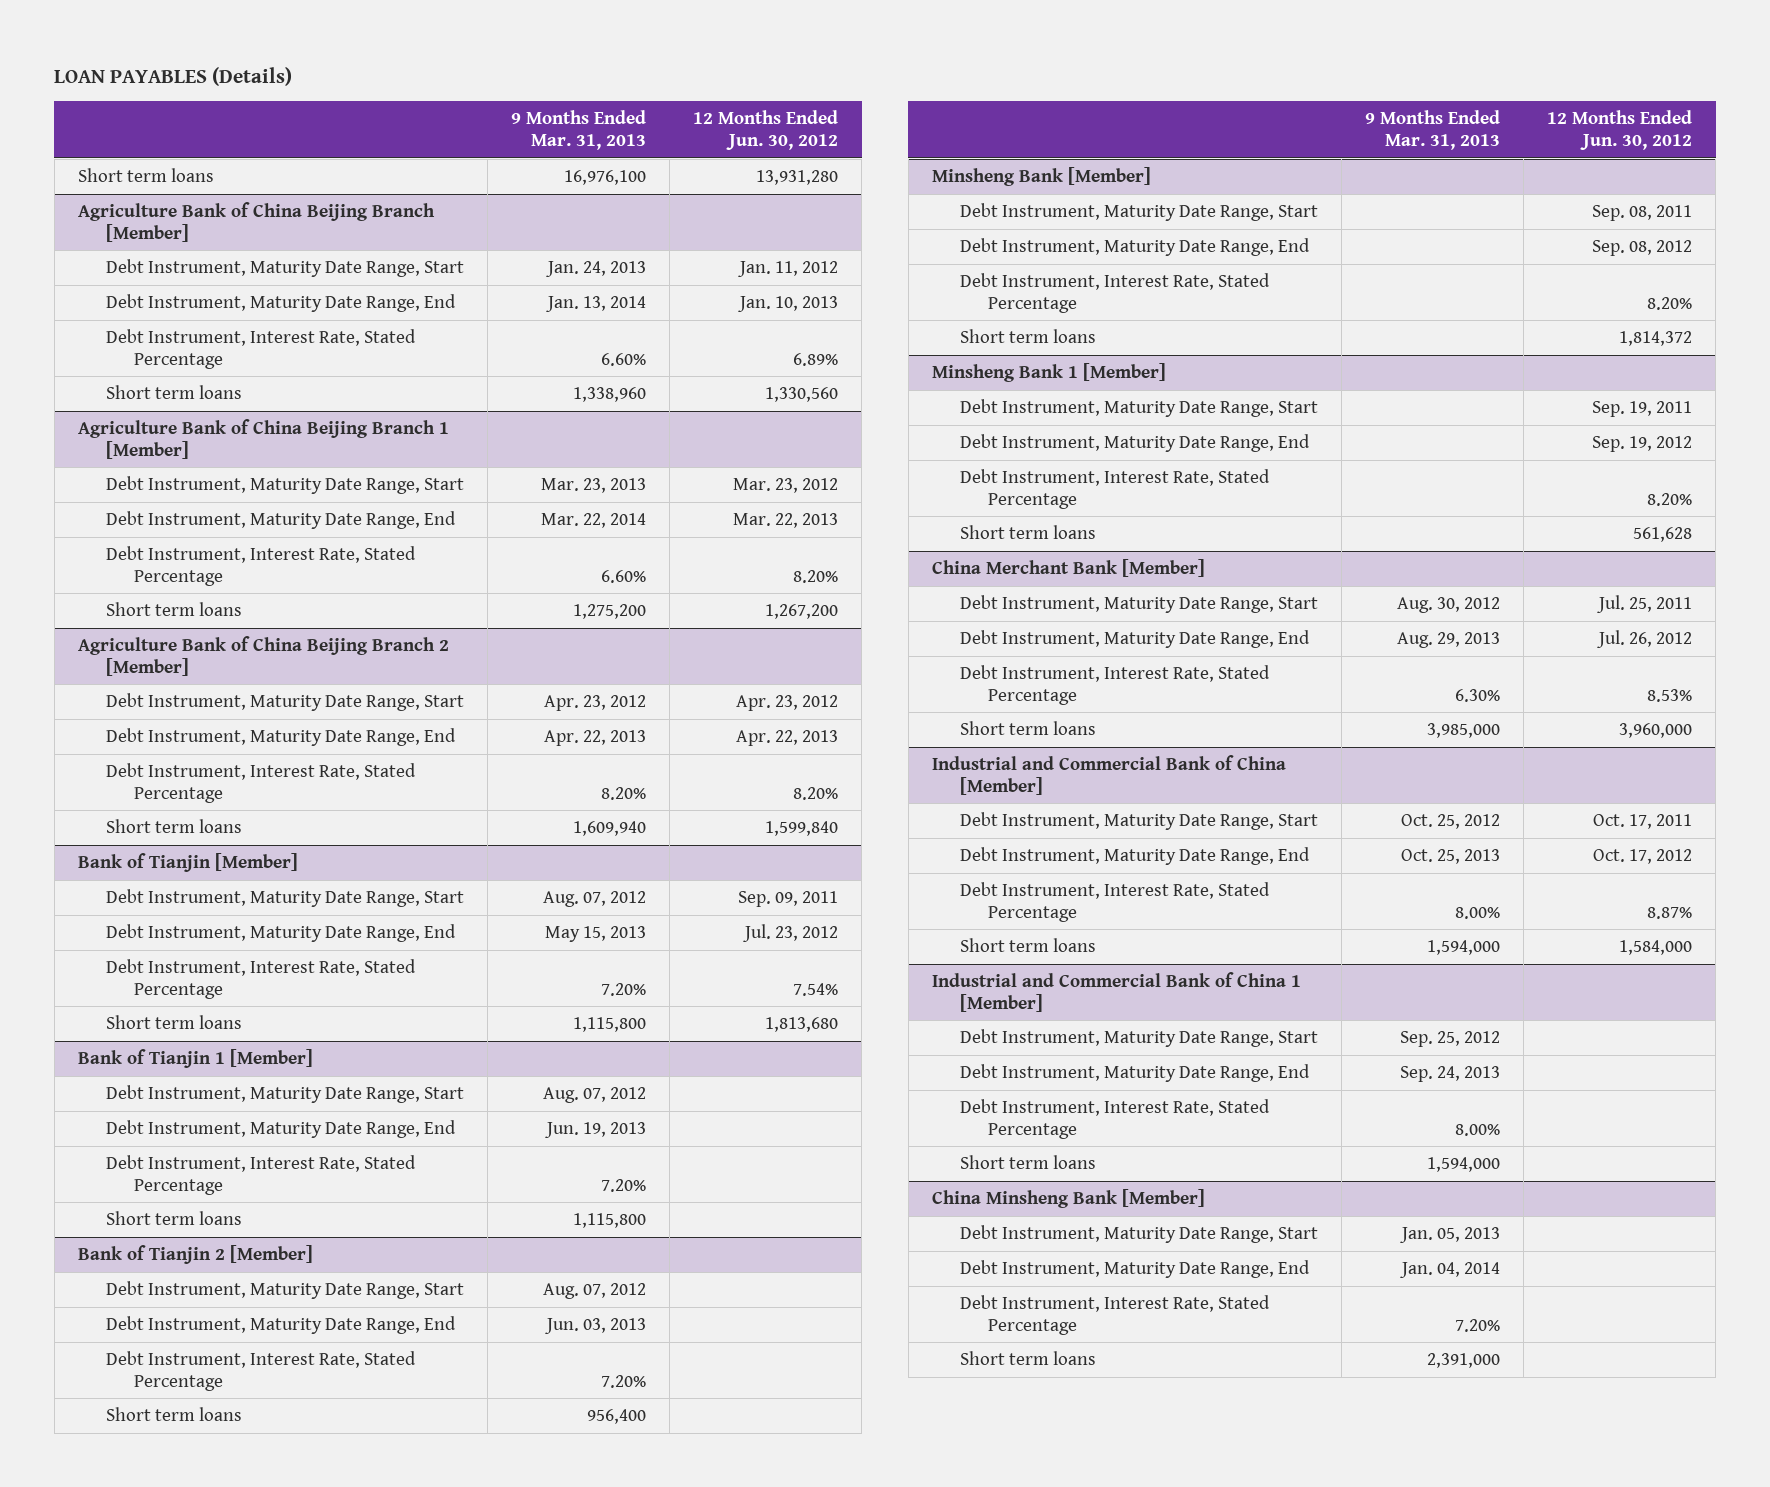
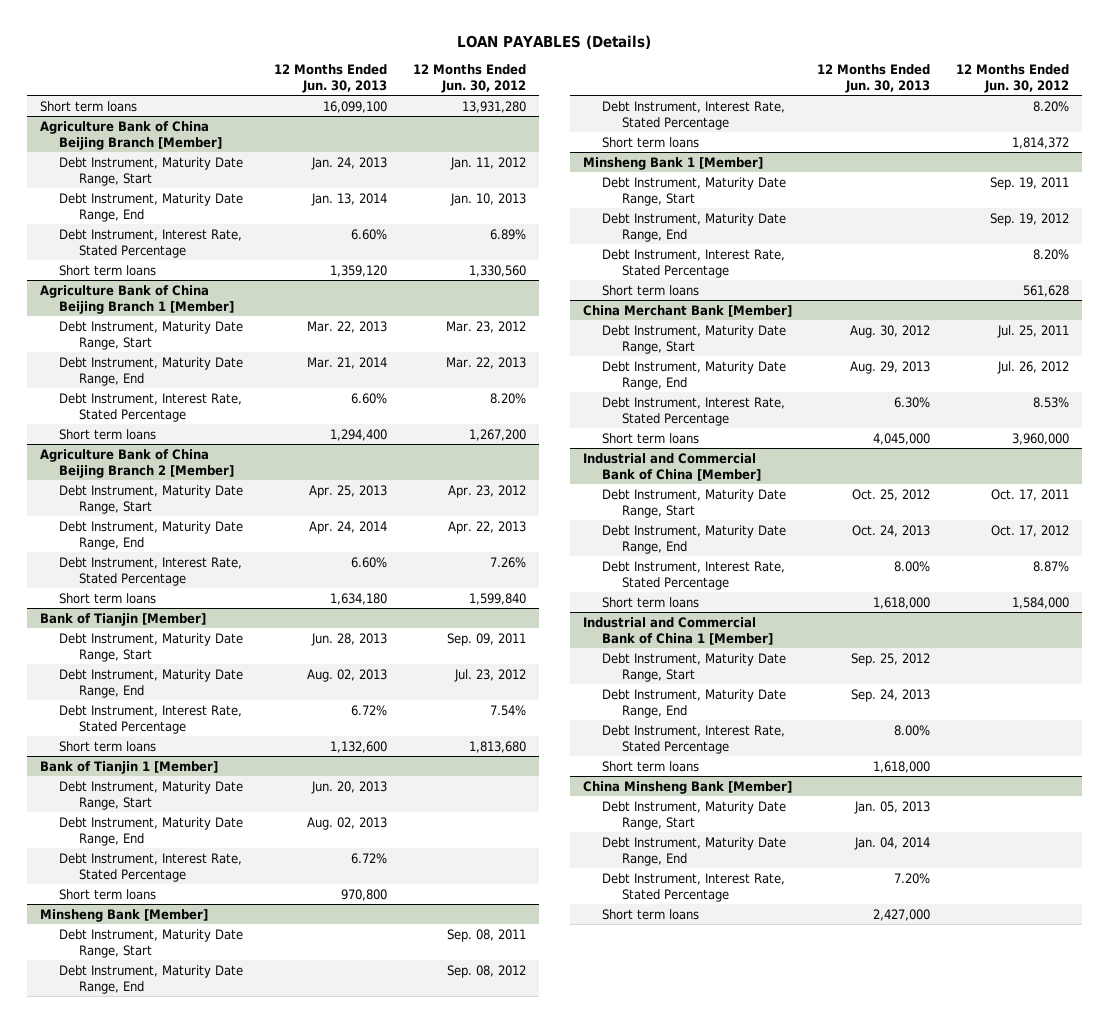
- | 9 Months Ended Mar. 31, 2013 | 12 Months Ended Jun. 30, 2012
+ | 12 Months Ended Jun. 30, 2013 | 12 Months Ended Jun. 30, 2012
@ Agriculture Bank of China Beijing Branch 2 [Member]
- Debt Instrument, Interest Rate, Stated Percentage | 8.20% | 8.20%
+ Debt Instrument, Interest Rate, Stated Percentage | 6.60% | 7.26%
- Bank of Tianjin 2 [Member]
- Debt Instrument, Maturity Date Range, Start | Aug. 07, 2012 |
- Debt Instrument, Maturity Date Range, End | Jun. 03, 2013 |
- Debt Instrument, Interest Rate, Stated Percentage | 7.20% |
- Short term loans | 956,400 |

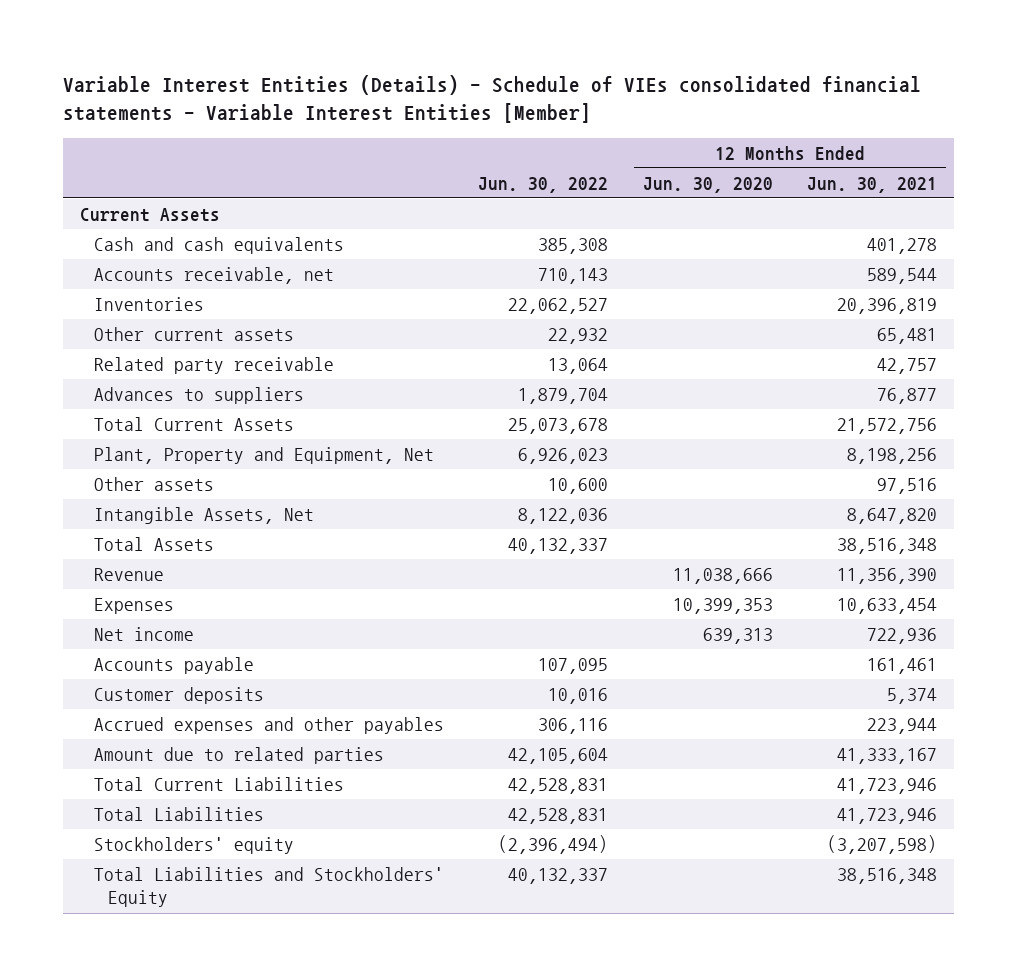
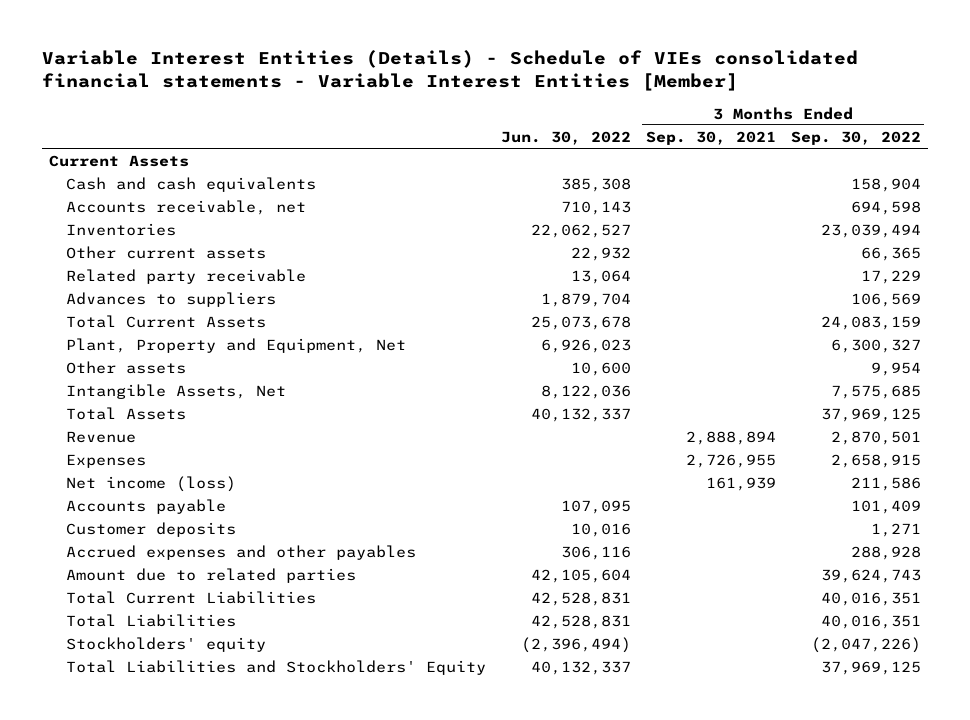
- | Jun. 30, 2022 | 12 Months Ended Jun. 30, 2020 | 12 Months Ended Jun. 30, 2021
+ | Jun. 30, 2022 | 3 Months Ended Sep. 30, 2021 | 3 Months Ended Sep. 30, 2022
- Net income | | 639,313 | 722,936
+ Net income (loss) | | 161,939 | 211,586

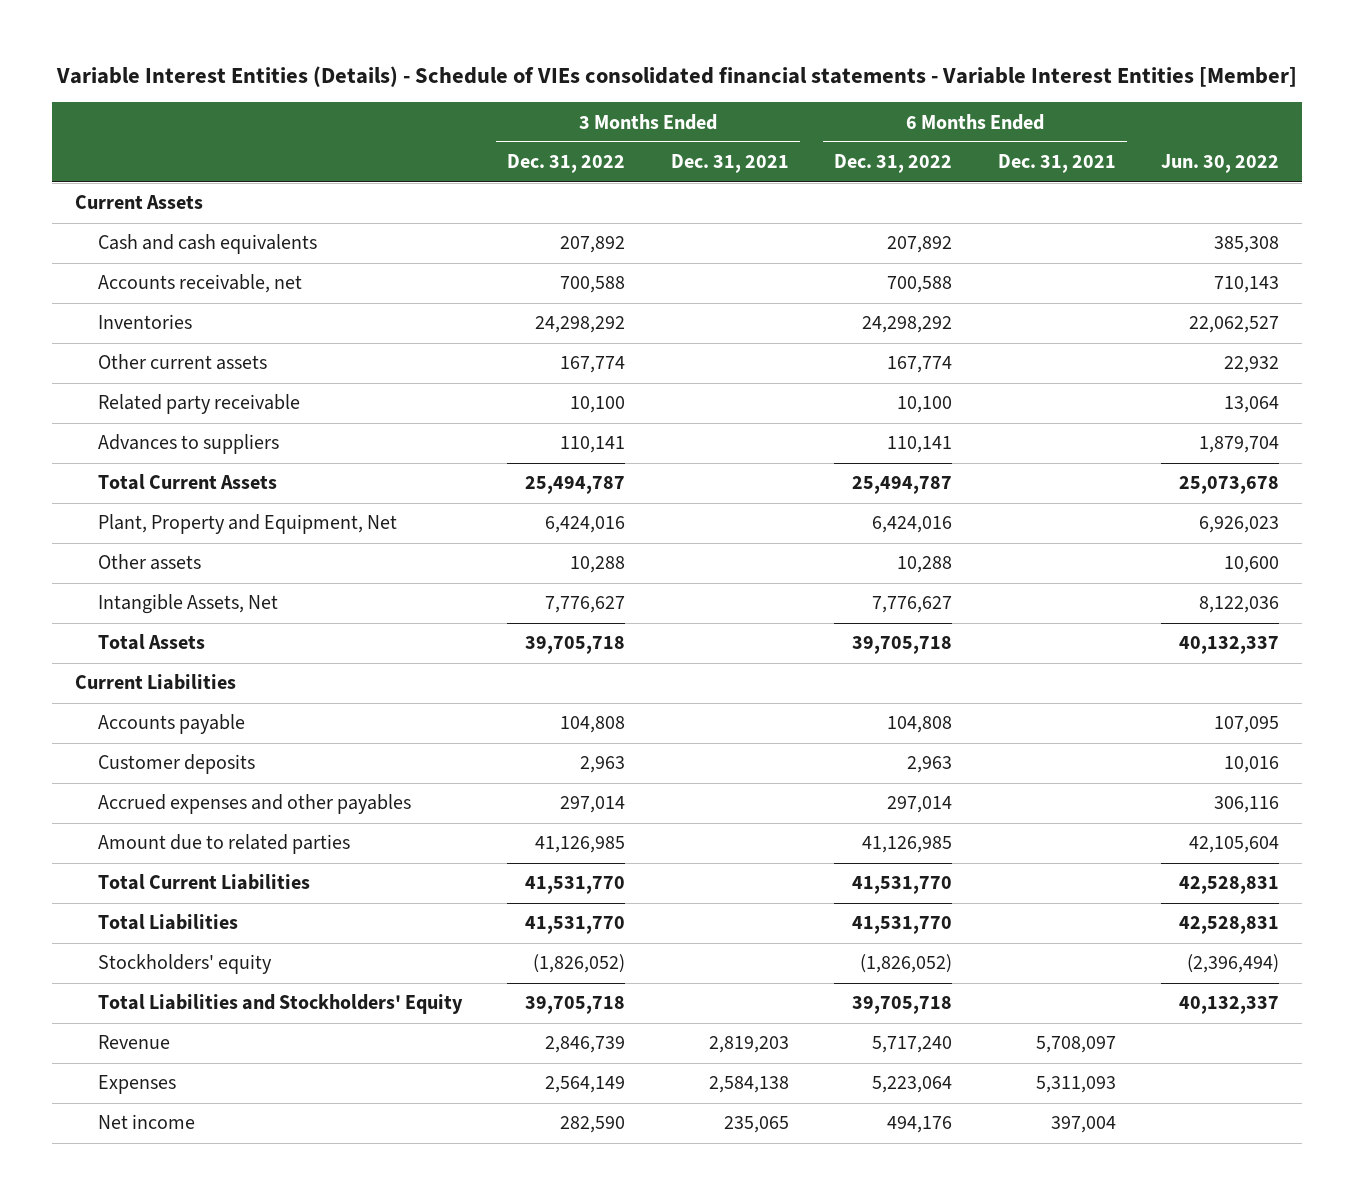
- | Jun. 30, 2022 | 3 Months Ended Sep. 30, 2021 | 3 Months Ended Sep. 30, 2022
+ | 3 Months Ended Dec. 31, 2022 | 3 Months Ended Dec. 31, 2021 | 6 Months Ended Dec. 31, 2022 | 6 Months Ended Dec. 31, 2021 | Jun. 30, 2022
- Net income (loss) | | 161,939 | 211,586
+ Current Liabilities
moved down: Revenue | 2,846,739 | 2,819,203 | 5,717,240 | 5,708,097 |
moved down: Expenses | 2,564,149 | 2,584,138 | 5,223,064 | 5,311,093 |
+ Net income | 282,590 | 235,065 | 494,176 | 397,004 |

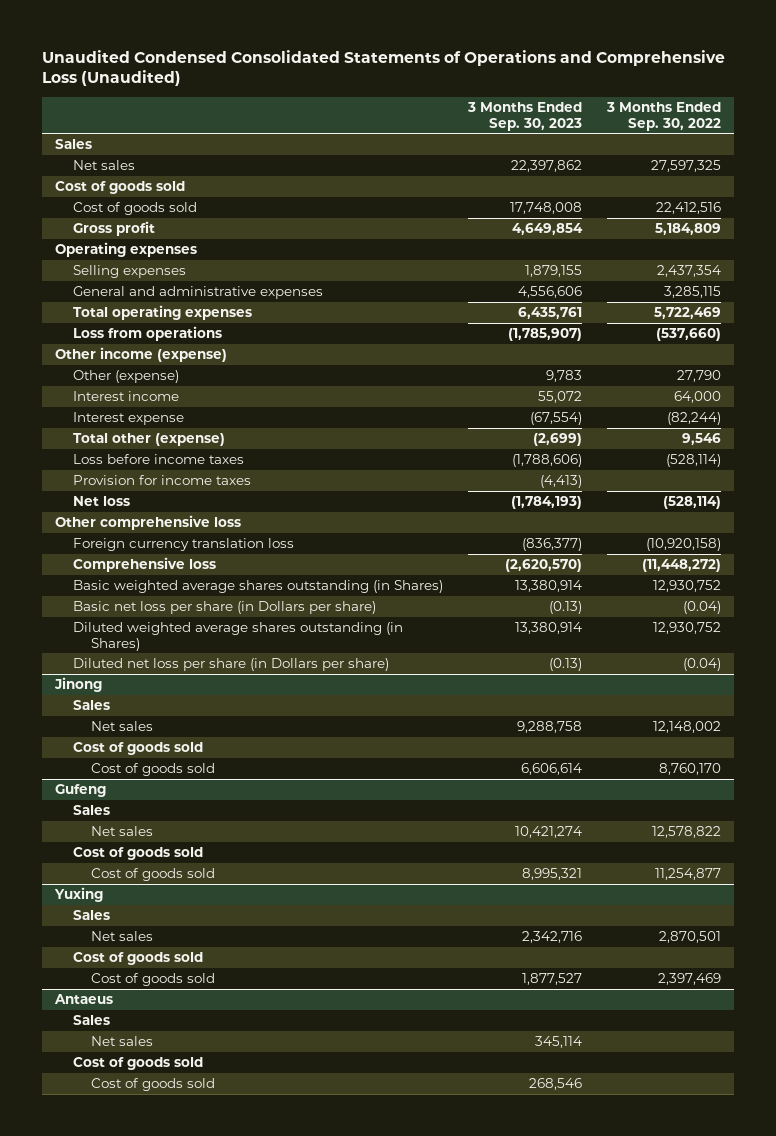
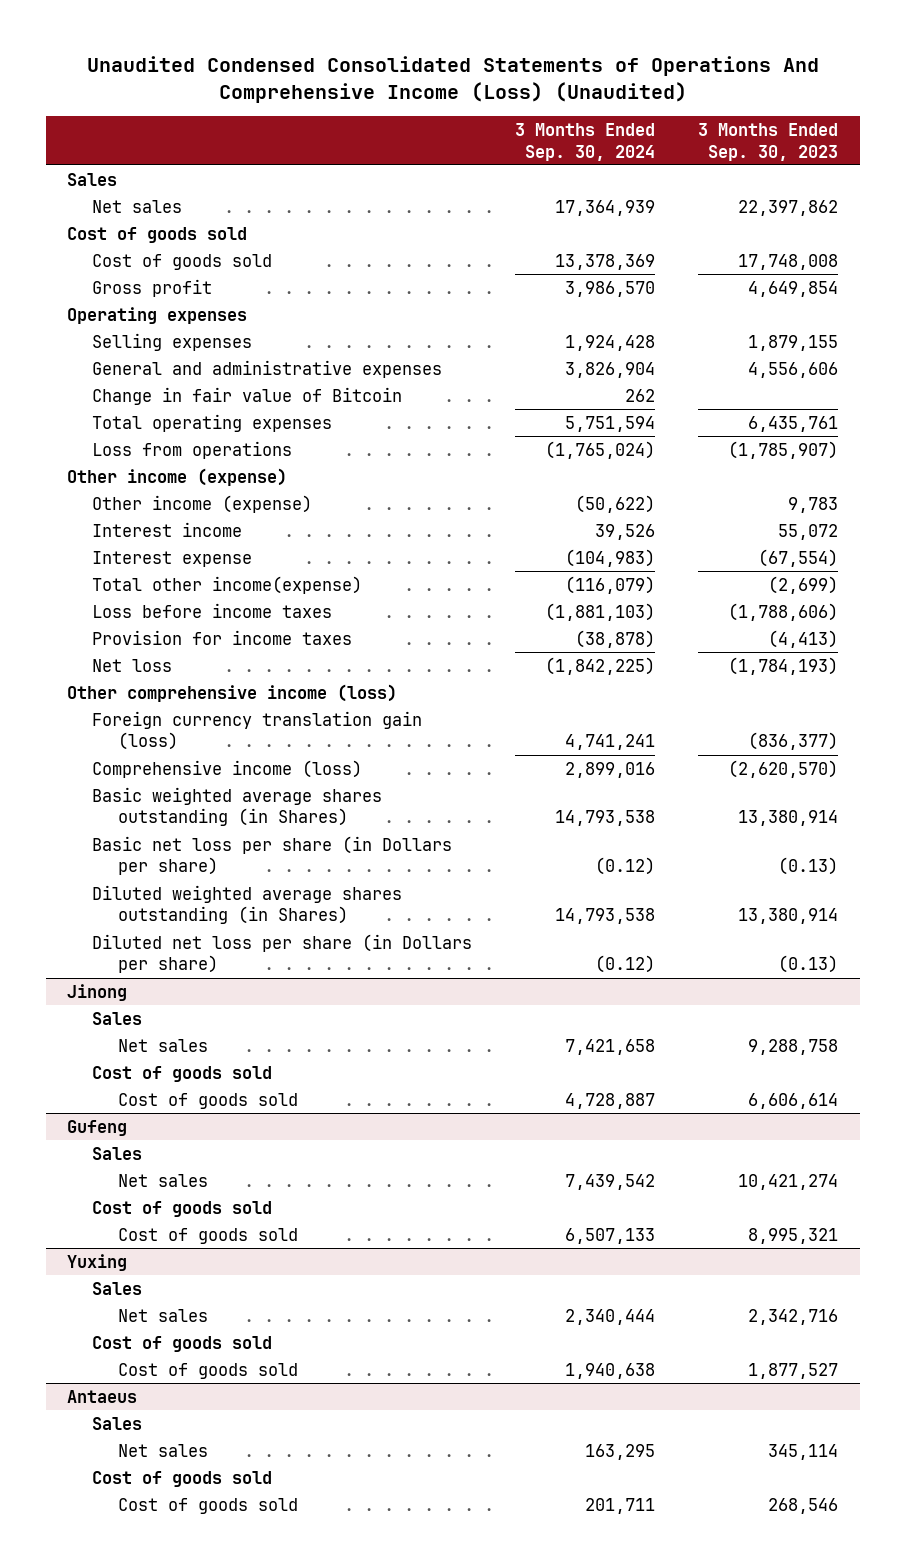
- Unaudited Condensed Consolidated Statements of Operations and Comprehensive Loss (Unaudited)
+ Unaudited Condensed Consolidated Statements of Operations And Comprehensive Income (Loss) (Unaudited)
- | 3 Months Ended Sep. 30, 2023 | 3 Months Ended Sep. 30, 2022
+ | 3 Months Ended Sep. 30, 2024 | 3 Months Ended Sep. 30, 2023
+ Change in fair value of Bitcoin | 262 |
- Other (expense) | 9,783 | 27,790
+ Other income (expense) | (50,622) | 9,783
- Total other (expense) | (2,699) | 9,546
+ Total other income(expense) | (116,079) | (2,699)
- Other comprehensive loss
- Foreign currency translation loss | (836,377) | (10,920,158)
- Comprehensive loss | (2,620,570) | (11,448,272)
+ Other comprehensive income (loss)
+ Foreign currency translation gain (loss) | 4,741,241 | (836,377)
+ Comprehensive income (loss) | 2,899,016 | (2,620,570)

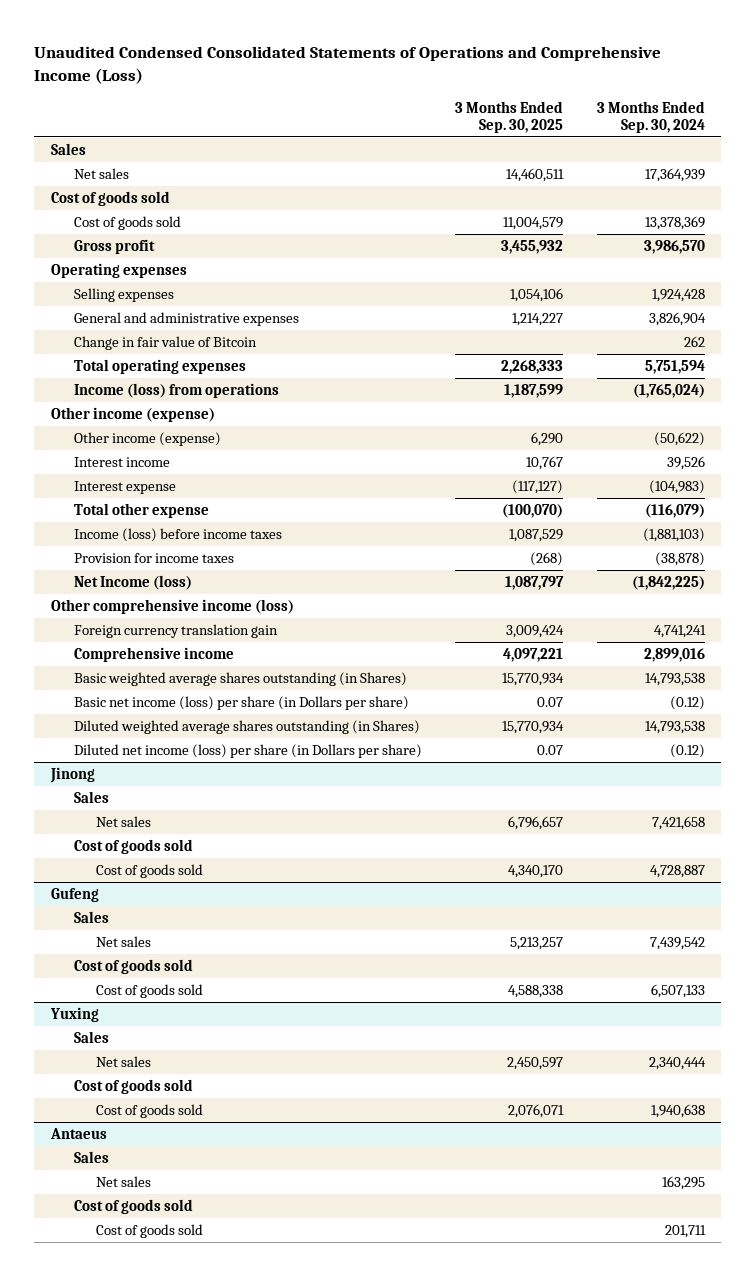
- Unaudited Condensed Consolidated Statements of Operations And Comprehensive Income (Loss) (Unaudited)
+ Unaudited Condensed Consolidated Statements of Operations and Comprehensive Income (Loss)
- | 3 Months Ended Sep. 30, 2024 | 3 Months Ended Sep. 30, 2023
+ | 3 Months Ended Sep. 30, 2025 | 3 Months Ended Sep. 30, 2024
- Loss from operations | (1,765,024) | (1,785,907)
+ Income (loss) from operations | 1,187,599 | (1,765,024)
- Total other income(expense) | (116,079) | (2,699)
- Loss before income taxes | (1,881,103) | (1,788,606)
+ Total other expense | (100,070) | (116,079)
+ Income (loss) before income taxes | 1,087,529 | (1,881,103)
- Net loss | (1,842,225) | (1,784,193)
+ Net Income (loss) | 1,087,797 | (1,842,225)
- Foreign currency translation gain (loss) | 4,741,241 | (836,377)
- Comprehensive income (loss) | 2,899,016 | (2,620,570)
+ Foreign currency translation gain | 3,009,424 | 4,741,241
+ Comprehensive income | 4,097,221 | 2,899,016
- Basic net loss per share (in Dollars per share) | (0.12) | (0.13)
+ Basic net income (loss) per share (in Dollars per share) | 0.07 | (0.12)
- Diluted net loss per share (in Dollars per share) | (0.12) | (0.13)
+ Diluted net income (loss) per share (in Dollars per share) | 0.07 | (0.12)

